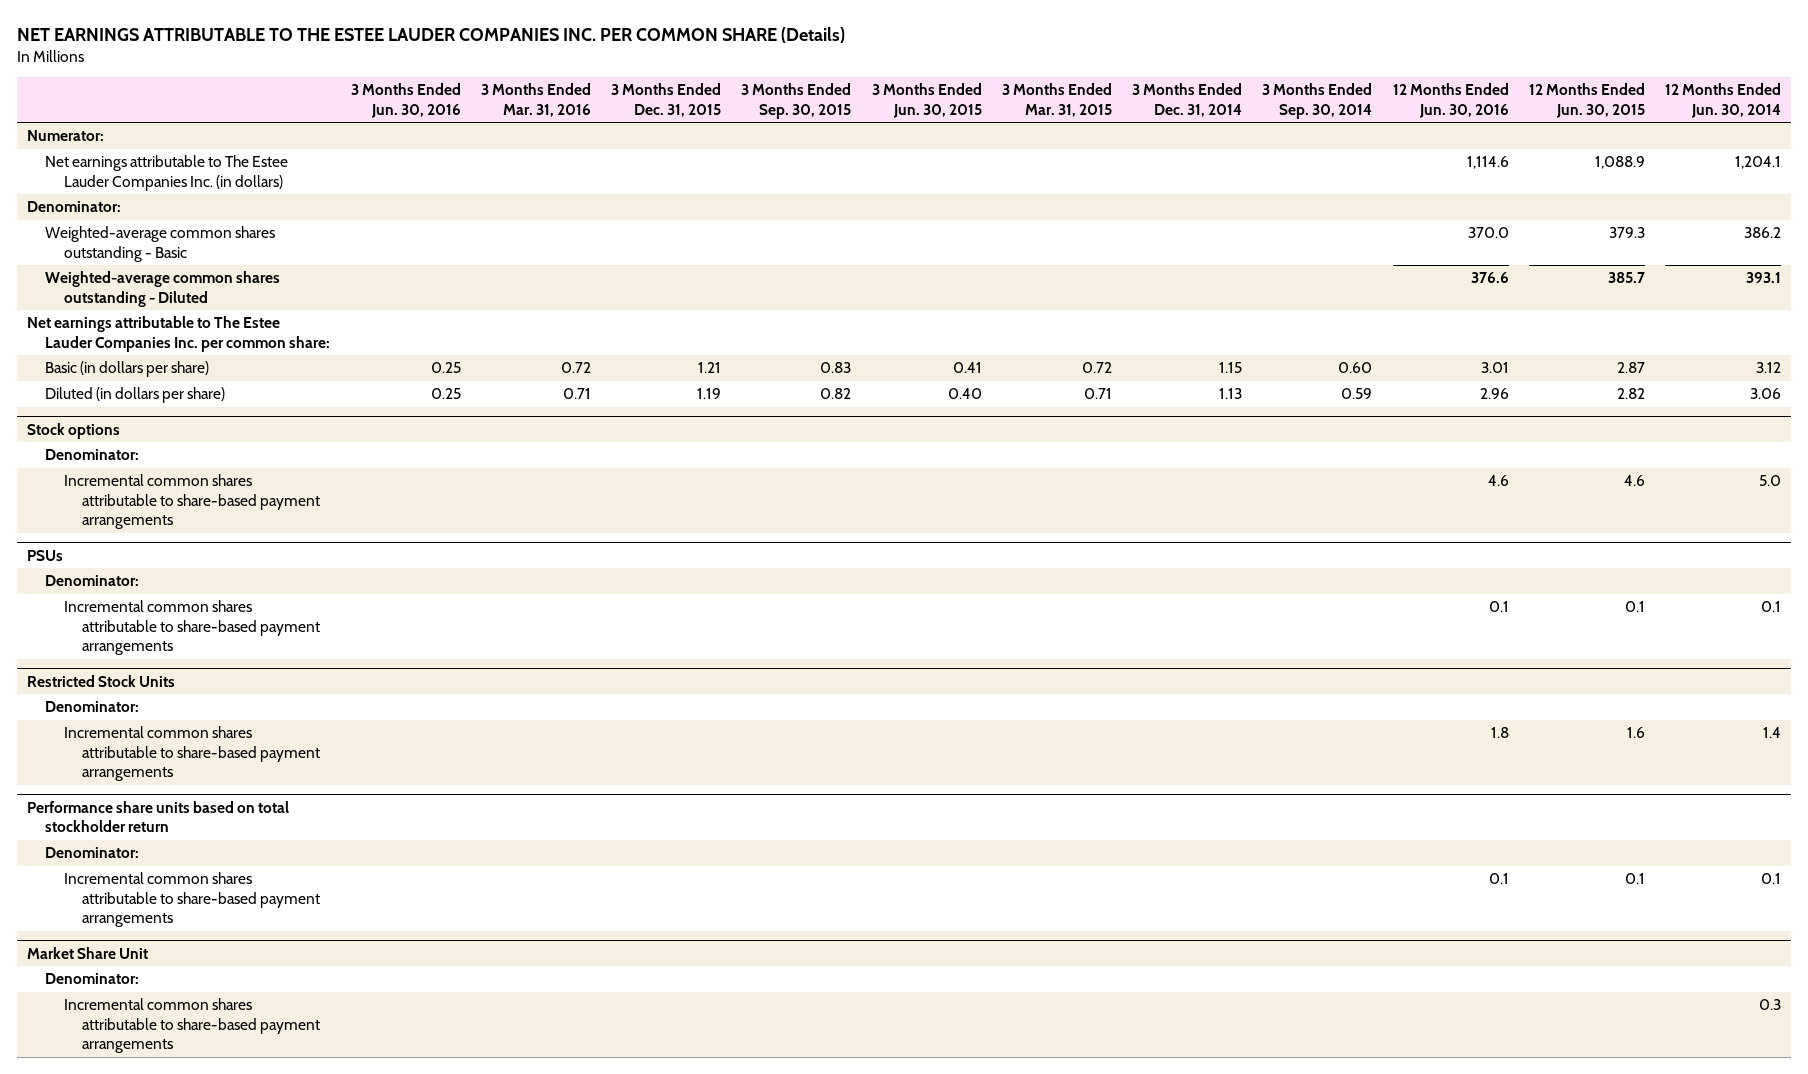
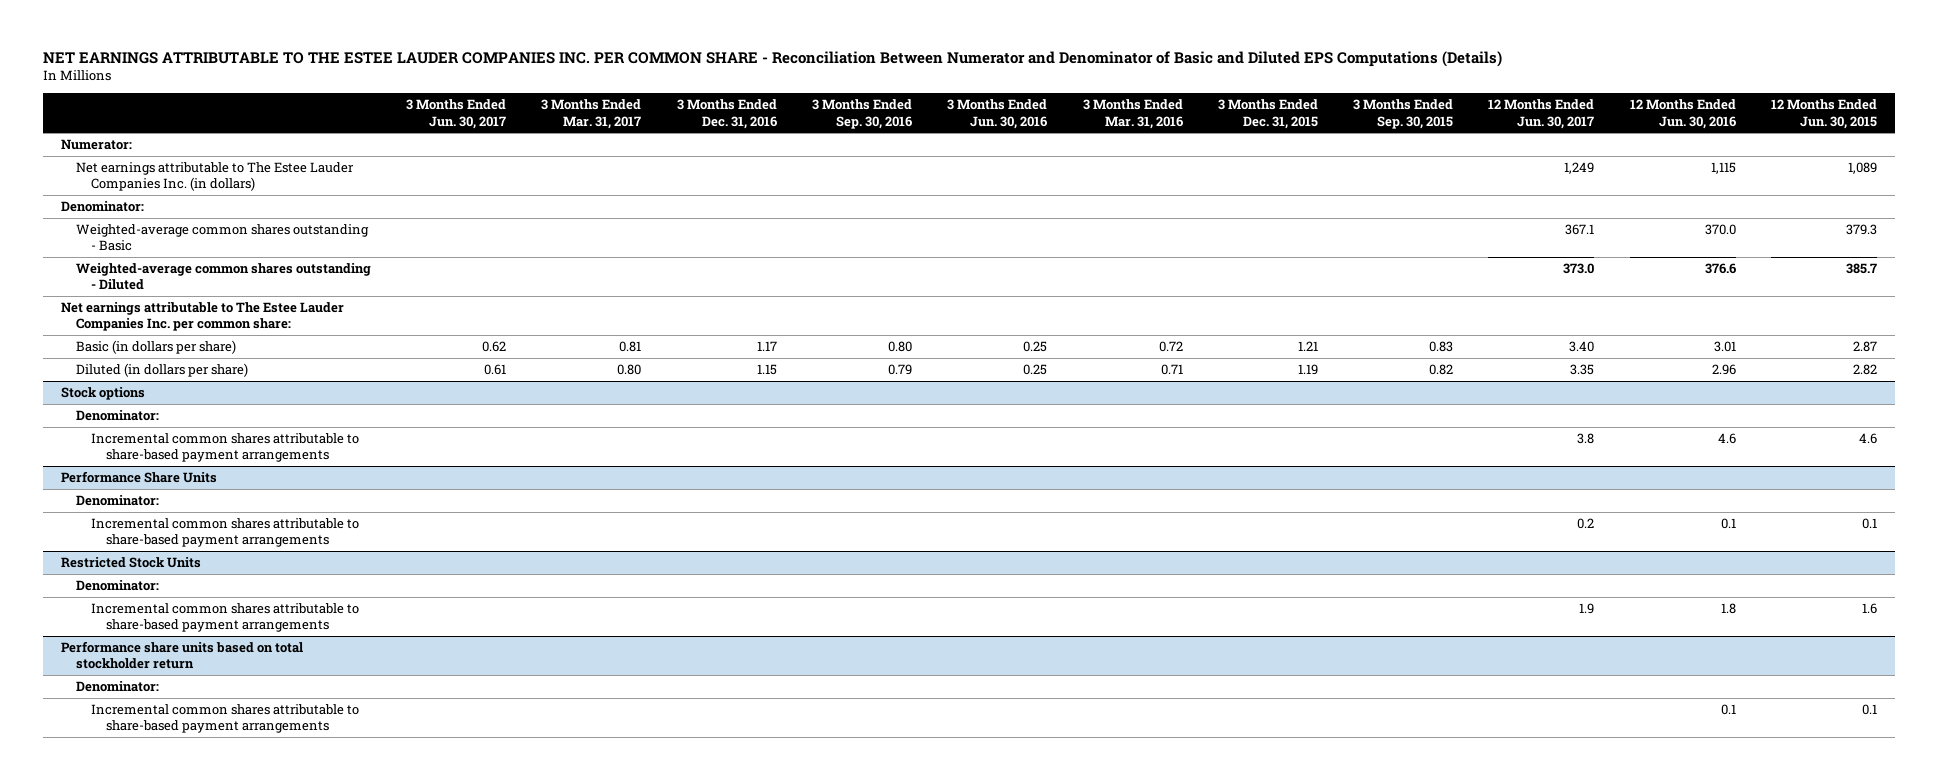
- NET EARNINGS ATTRIBUTABLE TO THE ESTEE LAUDER COMPANIES INC. PER COMMON SHARE (Details)
+ NET EARNINGS ATTRIBUTABLE TO THE ESTEE LAUDER COMPANIES INC. PER COMMON SHARE - Reconciliation Between Numerator and Denominator of Basic and Diluted EPS Computations (Details)
- | 3 Months Ended Jun. 30, 2016 | 3 Months Ended Mar. 31, 2016 | 3 Months Ended Dec. 31, 2015 | 3 Months Ended Sep. 30, 2015 | 3 Months Ended Jun. 30, 2015 | 3 Months Ended Mar. 31, 2015 | 3 Months Ended Dec. 31, 2014 | 3 Months Ended Sep. 30, 2014 | 12 Months Ended Jun. 30, 2016 | 12 Months Ended Jun. 30, 2015 | 12 Months Ended Jun. 30, 2014
+ | 3 Months Ended Jun. 30, 2017 | 3 Months Ended Mar. 31, 2017 | 3 Months Ended Dec. 31, 2016 | 3 Months Ended Sep. 30, 2016 | 3 Months Ended Jun. 30, 2016 | 3 Months Ended Mar. 31, 2016 | 3 Months Ended Dec. 31, 2015 | 3 Months Ended Sep. 30, 2015 | 12 Months Ended Jun. 30, 2017 | 12 Months Ended Jun. 30, 2016 | 12 Months Ended Jun. 30, 2015
- Net earnings attributable to The Estee Lauder Companies Inc. (in dollars) | | | | | | | | | 1,114.6 | 1,088.9 | 1,204.1
+ Net earnings attributable to The Estee Lauder Companies Inc. (in dollars) | | | | | | | | | 1,249 | 1,115 | 1,089
- PSUs
+ Performance Share Units
- Market Share Unit
- Denominator:
- Incremental common shares attributable to share-based payment arrangements | | | | | | | | | | | 0.3

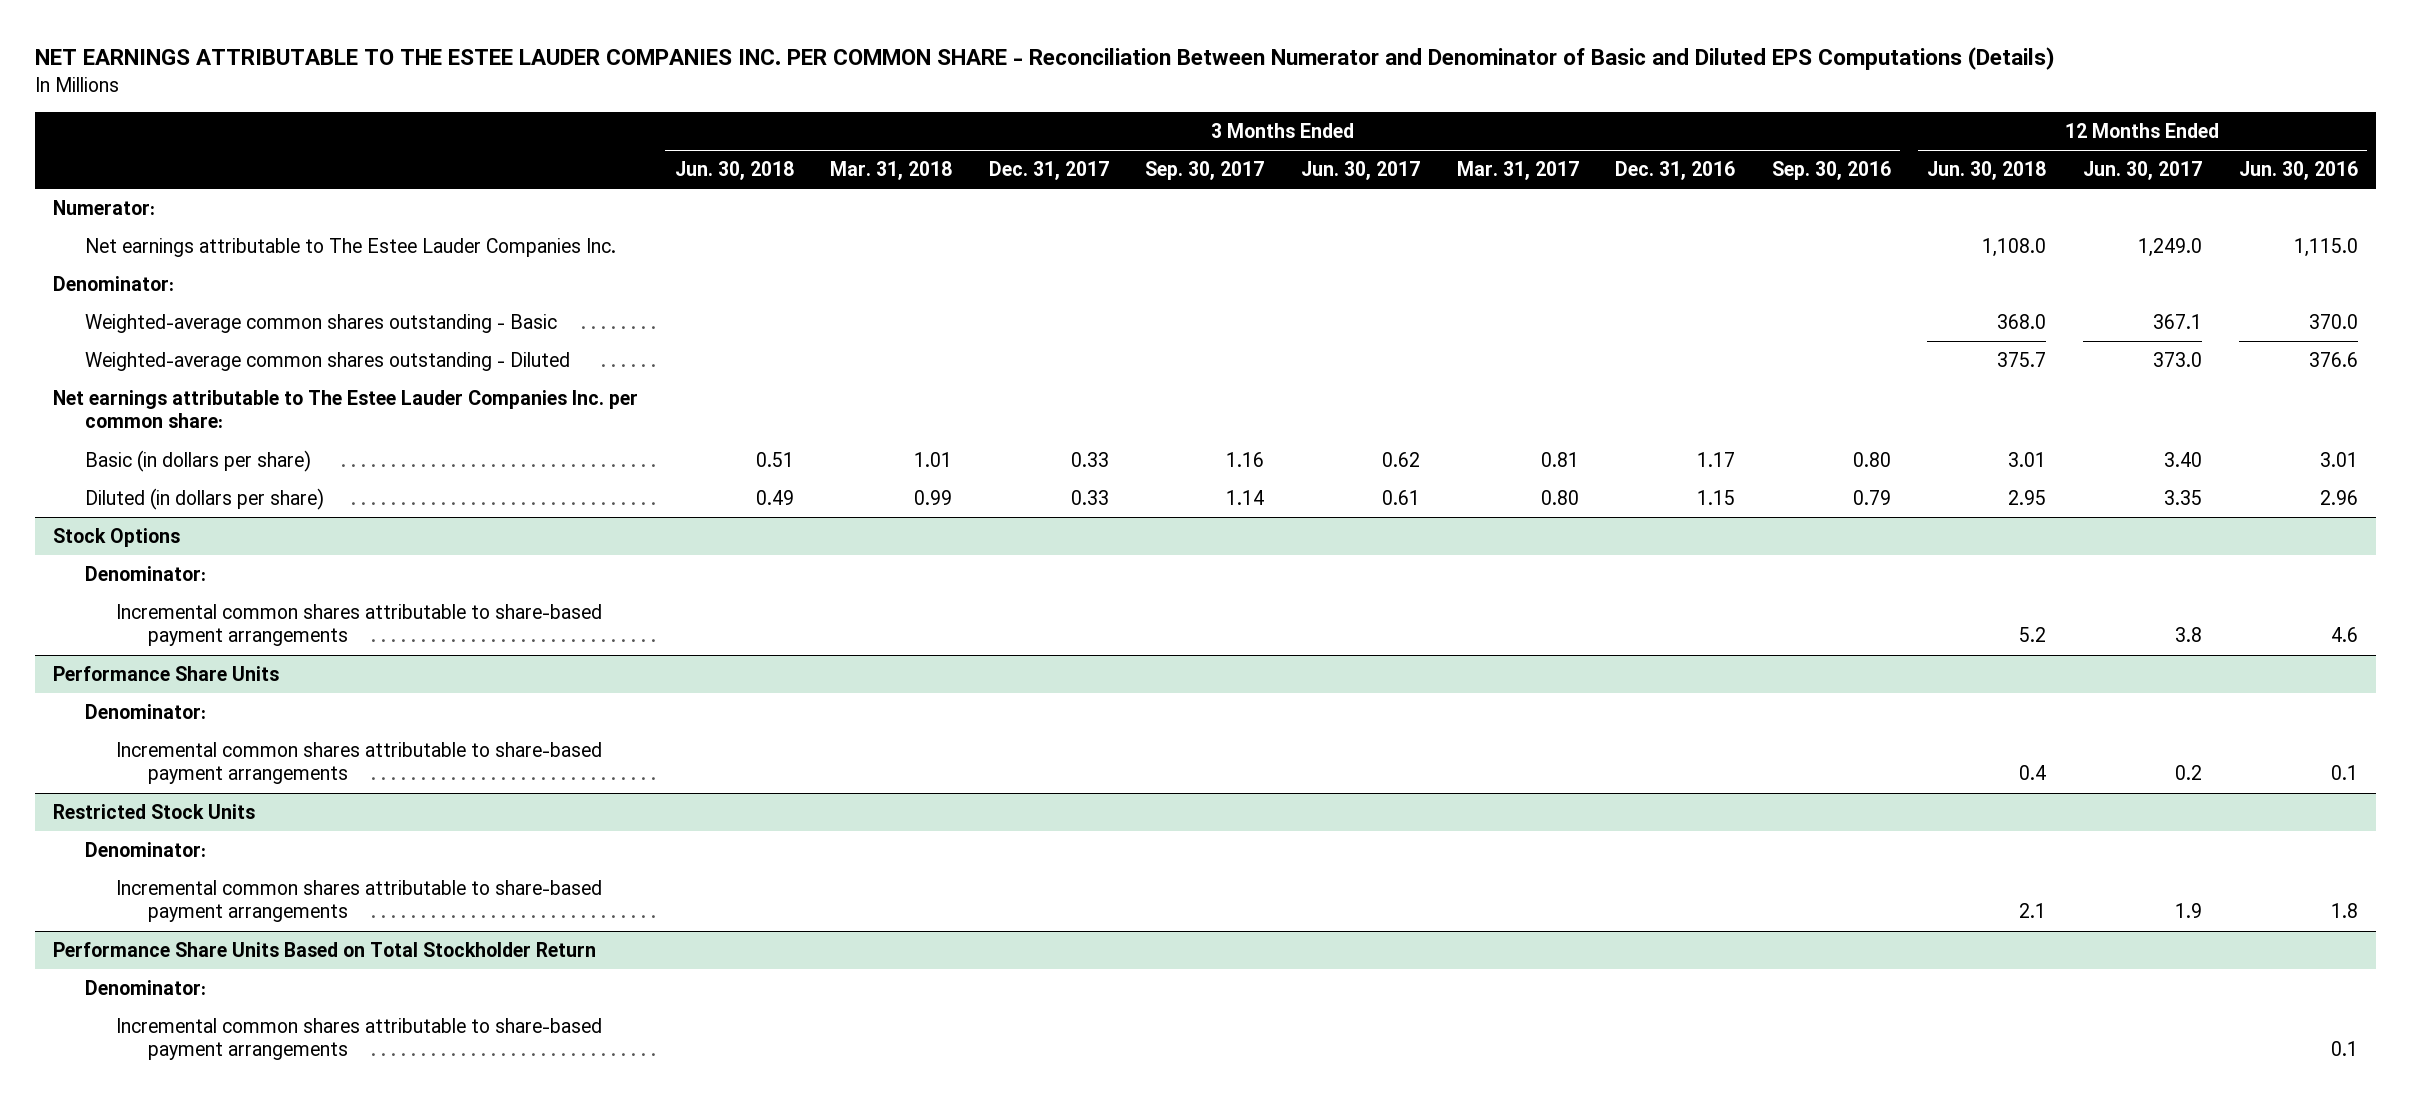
- | 3 Months Ended Jun. 30, 2017 | 3 Months Ended Mar. 31, 2017 | 3 Months Ended Dec. 31, 2016 | 3 Months Ended Sep. 30, 2016 | 3 Months Ended Jun. 30, 2016 | 3 Months Ended Mar. 31, 2016 | 3 Months Ended Dec. 31, 2015 | 3 Months Ended Sep. 30, 2015 | 12 Months Ended Jun. 30, 2017 | 12 Months Ended Jun. 30, 2016 | 12 Months Ended Jun. 30, 2015
+ | 3 Months Ended Jun. 30, 2018 | 3 Months Ended Mar. 31, 2018 | 3 Months Ended Dec. 31, 2017 | 3 Months Ended Sep. 30, 2017 | 3 Months Ended Jun. 30, 2017 | 3 Months Ended Mar. 31, 2017 | 3 Months Ended Dec. 31, 2016 | 3 Months Ended Sep. 30, 2016 | 12 Months Ended Jun. 30, 2018 | 12 Months Ended Jun. 30, 2017 | 12 Months Ended Jun. 30, 2016
- Net earnings attributable to The Estee Lauder Companies Inc. (in dollars) | | | | | | | | | 1,249 | 1,115 | 1,089
+ Net earnings attributable to The Estee Lauder Companies Inc. | | | | | | | | | 1,108.0 | 1,249.0 | 1,115.0
- Stock options
+ Stock Options
- Performance share units based on total stockholder return
+ Performance Share Units Based on Total Stockholder Return

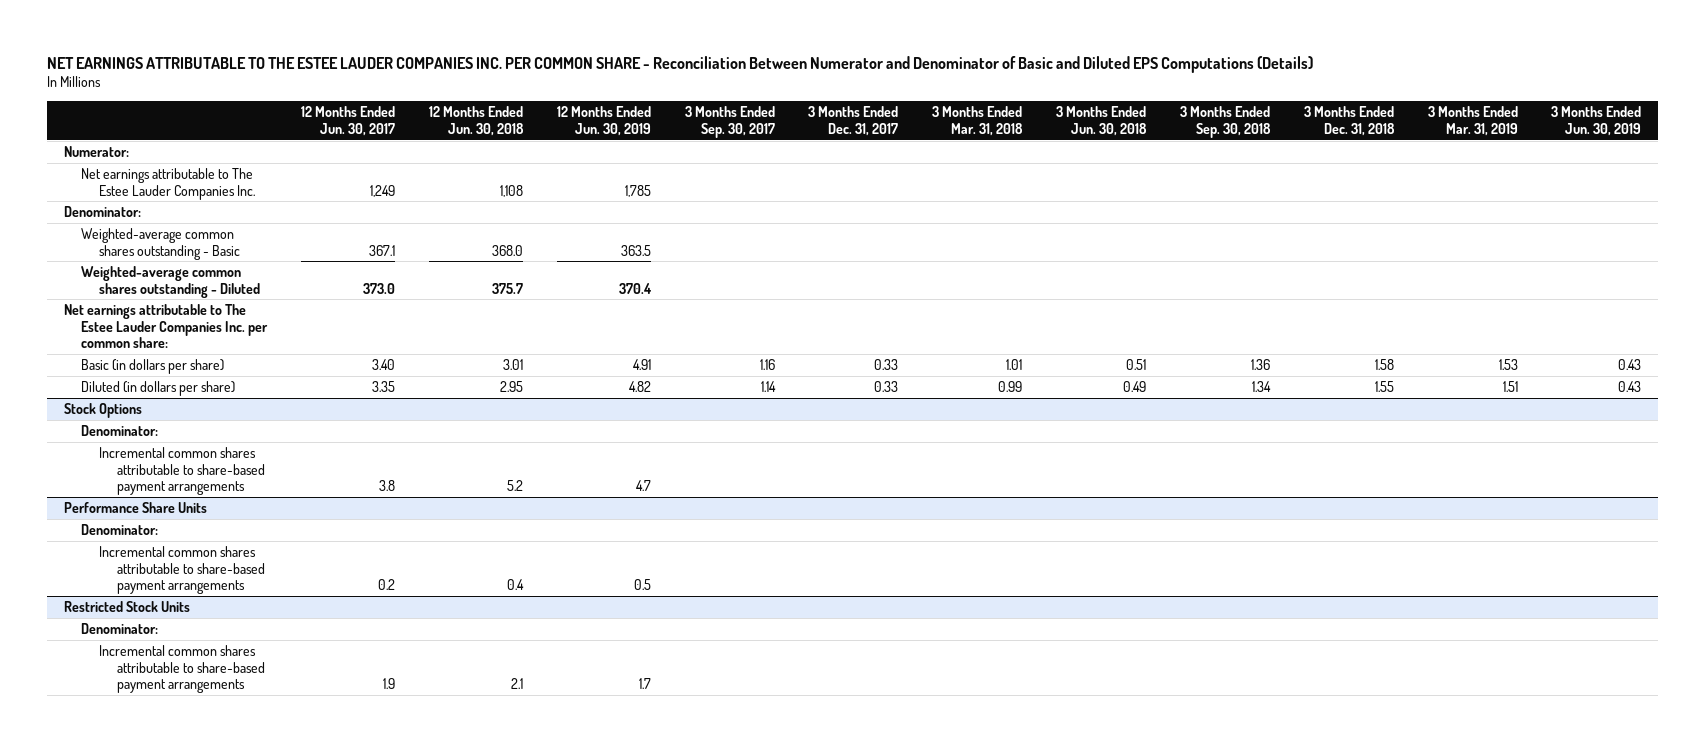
- | 3 Months Ended Jun. 30, 2018 | 3 Months Ended Mar. 31, 2018 | 3 Months Ended Dec. 31, 2017 | 3 Months Ended Sep. 30, 2017 | 3 Months Ended Jun. 30, 2017 | 3 Months Ended Mar. 31, 2017 | 3 Months Ended Dec. 31, 2016 | 3 Months Ended Sep. 30, 2016 | 12 Months Ended Jun. 30, 2018 | 12 Months Ended Jun. 30, 2017 | 12 Months Ended Jun. 30, 2016
+ | 12 Months Ended Jun. 30, 2017 | 12 Months Ended Jun. 30, 2018 | 12 Months Ended Jun. 30, 2019 | 3 Months Ended Sep. 30, 2017 | 3 Months Ended Dec. 31, 2017 | 3 Months Ended Mar. 31, 2018 | 3 Months Ended Jun. 30, 2018 | 3 Months Ended Sep. 30, 2018 | 3 Months Ended Dec. 31, 2018 | 3 Months Ended Mar. 31, 2019 | 3 Months Ended Jun. 30, 2019
- Net earnings attributable to The Estee Lauder Companies Inc. | | | | | | | | | 1,108.0 | 1,249.0 | 1,115.0
+ Net earnings attributable to The Estee Lauder Companies Inc. | 1,249 | 1,108 | 1,785 | | | | | | | |
- Performance Share Units Based on Total Stockholder Return
- Denominator:
- Incremental common shares attributable to share-based payment arrangements | | | | | | | | | | | 0.1

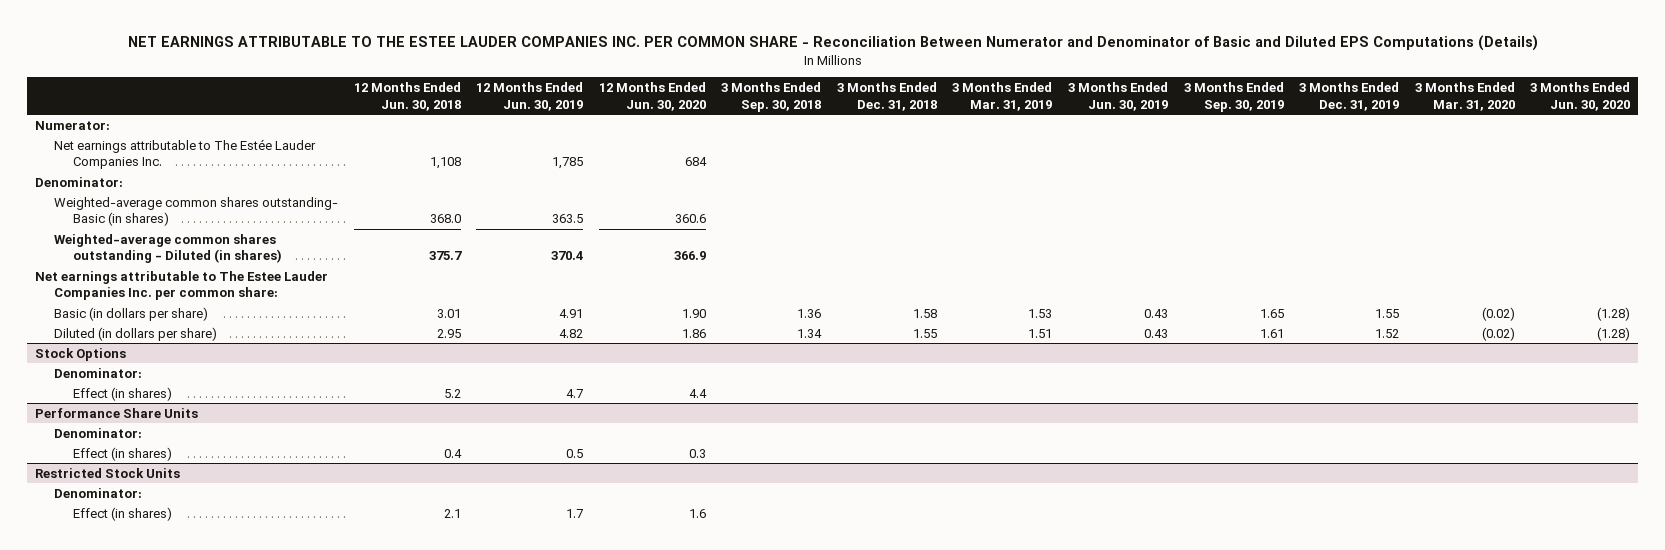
- | 12 Months Ended Jun. 30, 2017 | 12 Months Ended Jun. 30, 2018 | 12 Months Ended Jun. 30, 2019 | 3 Months Ended Sep. 30, 2017 | 3 Months Ended Dec. 31, 2017 | 3 Months Ended Mar. 31, 2018 | 3 Months Ended Jun. 30, 2018 | 3 Months Ended Sep. 30, 2018 | 3 Months Ended Dec. 31, 2018 | 3 Months Ended Mar. 31, 2019 | 3 Months Ended Jun. 30, 2019
+ | 12 Months Ended Jun. 30, 2018 | 12 Months Ended Jun. 30, 2019 | 12 Months Ended Jun. 30, 2020 | 3 Months Ended Sep. 30, 2018 | 3 Months Ended Dec. 31, 2018 | 3 Months Ended Mar. 31, 2019 | 3 Months Ended Jun. 30, 2019 | 3 Months Ended Sep. 30, 2019 | 3 Months Ended Dec. 31, 2019 | 3 Months Ended Mar. 31, 2020 | 3 Months Ended Jun. 30, 2020
- Net earnings attributable to The Estee Lauder Companies Inc. | 1,249 | 1,108 | 1,785 | | | | | | | |
+ Net earnings attributable to The Estée Lauder Companies Inc. | 1,108 | 1,785 | 684 | | | | | | | |
- Weighted-average common shares outstanding - Basic | 367.1 | 368.0 | 363.5 | | | | | | | |
- Weighted-average common shares outstanding - Diluted | 373.0 | 375.7 | 370.4 | | | | | | | |
+ Weighted-average common shares outstanding- Basic (in shares) | 368.0 | 363.5 | 360.6 | | | | | | | |
+ Weighted-average common shares outstanding - Diluted (in shares) | 375.7 | 370.4 | 366.9 | | | | | | | |
@ Stock Options
- Incremental common shares attributable to share-based payment arrangements | 3.8 | 5.2 | 4.7 | | | | | | | |
+ Effect (in shares) | 5.2 | 4.7 | 4.4 | | | | | | | |
@ Performance Share Units
- Incremental common shares attributable to share-based payment arrangements | 0.2 | 0.4 | 0.5 | | | | | | | |
+ Effect (in shares) | 0.4 | 0.5 | 0.3 | | | | | | | |
@ Restricted Stock Units
- Incremental common shares attributable to share-based payment arrangements | 1.9 | 2.1 | 1.7 | | | | | | | |
+ Effect (in shares) | 2.1 | 1.7 | 1.6 | | | | | | | |

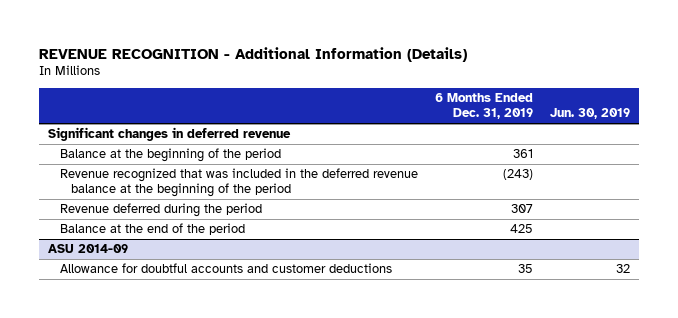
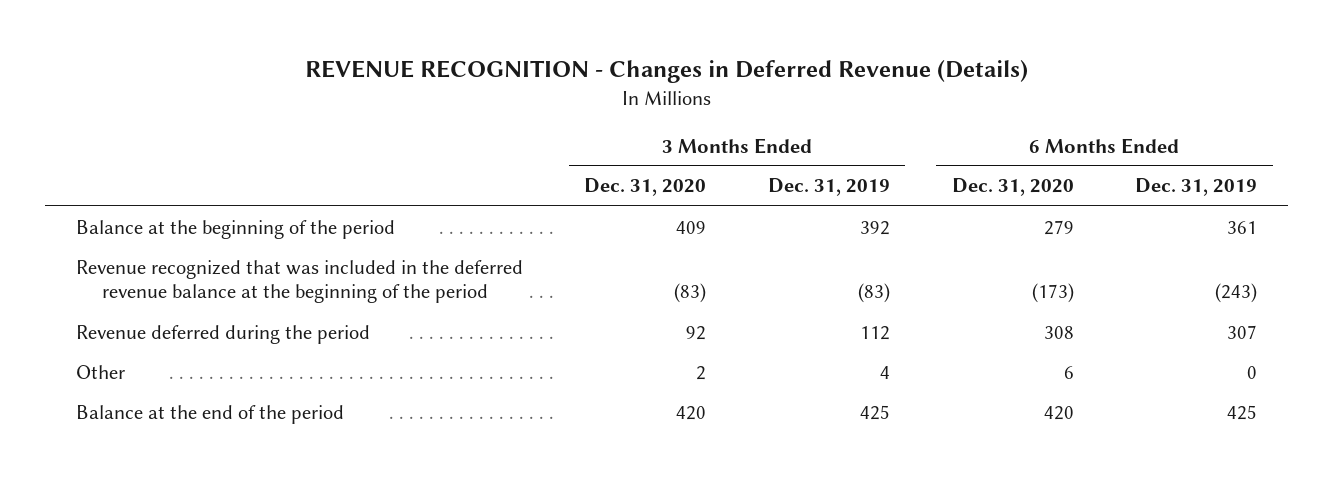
- REVENUE RECOGNITION - Additional Information (Details)
+ REVENUE RECOGNITION - Changes in Deferred Revenue (Details)
- | 6 Months Ended Dec. 31, 2019 | Jun. 30, 2019
+ | 3 Months Ended Dec. 31, 2020 | 3 Months Ended Dec. 31, 2019 | 6 Months Ended Dec. 31, 2020 | 6 Months Ended Dec. 31, 2019
- Significant changes in deferred revenue
+ Other | 2 | 4 | 6 | 0
- ASU 2014-09
- Allowance for doubtful accounts and customer deductions | 35 | 32

